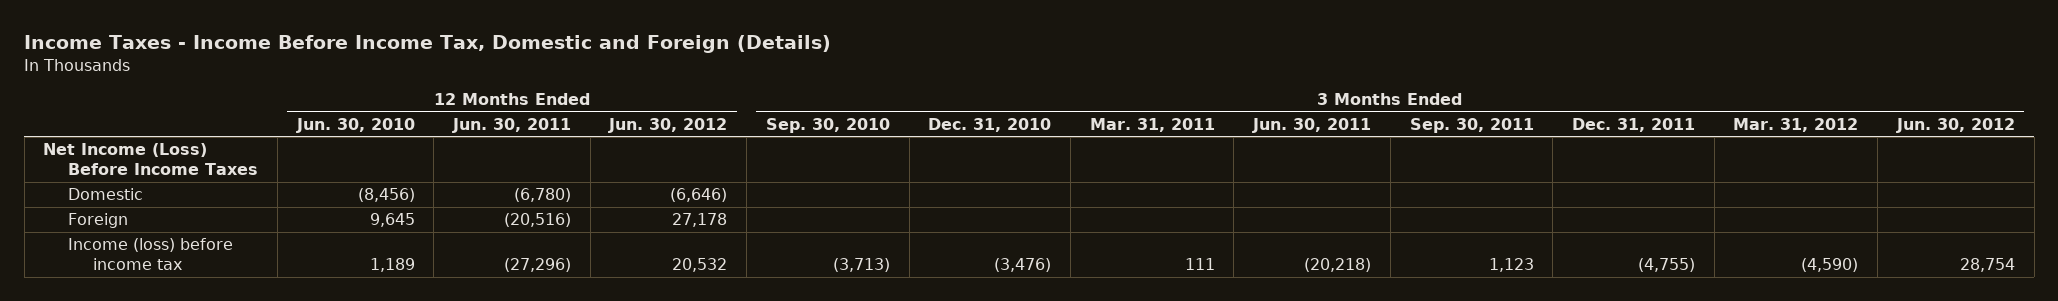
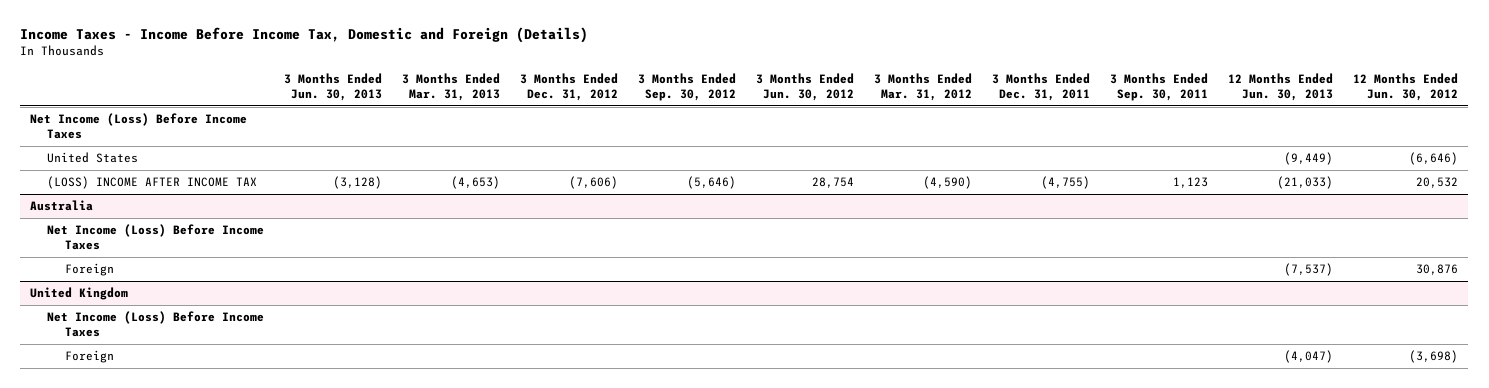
- | 12 Months Ended Jun. 30, 2010 | 12 Months Ended Jun. 30, 2011 | 12 Months Ended Jun. 30, 2012 | 3 Months Ended Sep. 30, 2010 | 3 Months Ended Dec. 31, 2010 | 3 Months Ended Mar. 31, 2011 | 3 Months Ended Jun. 30, 2011 | 3 Months Ended Sep. 30, 2011 | 3 Months Ended Dec. 31, 2011 | 3 Months Ended Mar. 31, 2012 | 3 Months Ended Jun. 30, 2012
+ | 3 Months Ended Jun. 30, 2013 | 3 Months Ended Mar. 31, 2013 | 3 Months Ended Dec. 31, 2012 | 3 Months Ended Sep. 30, 2012 | 3 Months Ended Jun. 30, 2012 | 3 Months Ended Mar. 31, 2012 | 3 Months Ended Dec. 31, 2011 | 3 Months Ended Sep. 30, 2011 | 12 Months Ended Jun. 30, 2013 | 12 Months Ended Jun. 30, 2012
- Domestic | (8,456) | (6,780) | (6,646) | | | | | | | |
- Foreign | 9,645 | (20,516) | 27,178 | | | | | | | |
- Income (loss) before income tax | 1,189 | (27,296) | 20,532 | (3,713) | (3,476) | 111 | (20,218) | 1,123 | (4,755) | (4,590) | 28,754
+ United States | | | | | | | | | (9,449) | (6,646)
+ (LOSS) INCOME AFTER INCOME TAX | (3,128) | (4,653) | (7,606) | (5,646) | 28,754 | (4,590) | (4,755) | 1,123 | (21,033) | 20,532
+ Australia
+ Net Income (Loss) Before Income Taxes
+ Foreign | | | | | | | | | (7,537) | 30,876
+ United Kingdom
+ Net Income (Loss) Before Income Taxes
+ Foreign | | | | | | | | | (4,047) | (3,698)

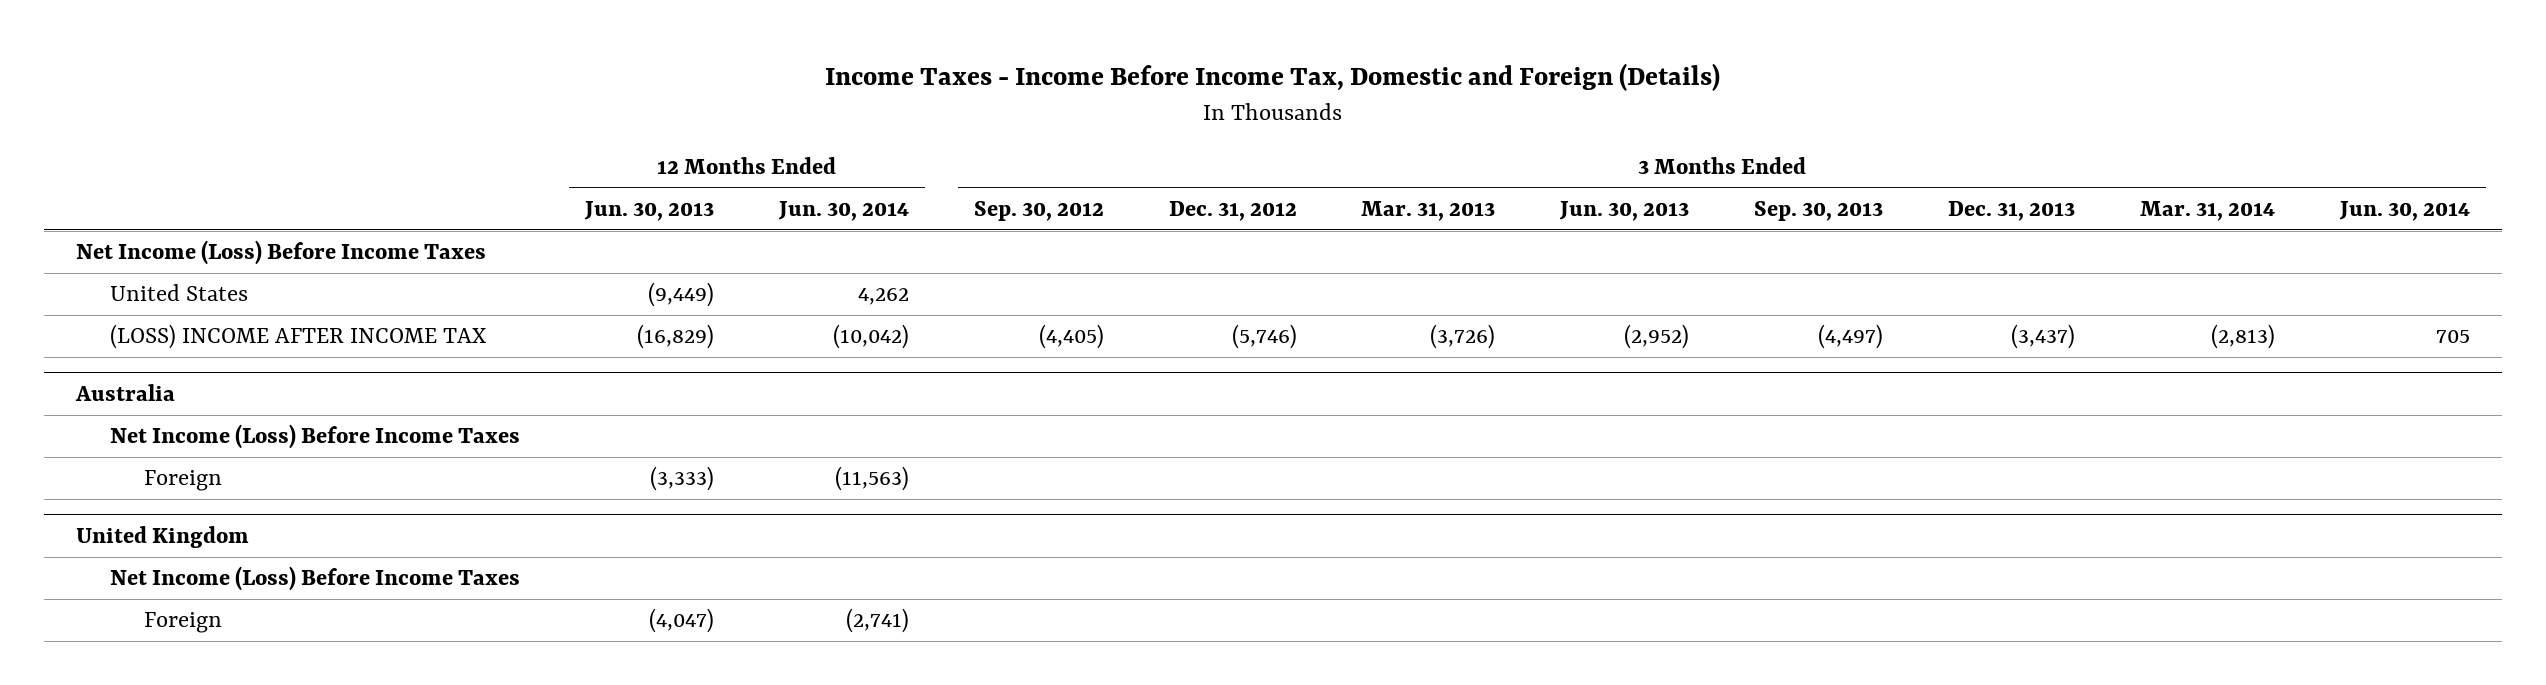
- | 3 Months Ended Jun. 30, 2013 | 3 Months Ended Mar. 31, 2013 | 3 Months Ended Dec. 31, 2012 | 3 Months Ended Sep. 30, 2012 | 3 Months Ended Jun. 30, 2012 | 3 Months Ended Mar. 31, 2012 | 3 Months Ended Dec. 31, 2011 | 3 Months Ended Sep. 30, 2011 | 12 Months Ended Jun. 30, 2013 | 12 Months Ended Jun. 30, 2012
+ | 12 Months Ended Jun. 30, 2013 | 12 Months Ended Jun. 30, 2014 | 3 Months Ended Sep. 30, 2012 | 3 Months Ended Dec. 31, 2012 | 3 Months Ended Mar. 31, 2013 | 3 Months Ended Jun. 30, 2013 | 3 Months Ended Sep. 30, 2013 | 3 Months Ended Dec. 31, 2013 | 3 Months Ended Mar. 31, 2014 | 3 Months Ended Jun. 30, 2014
- (LOSS) INCOME AFTER INCOME TAX | (3,128) | (4,653) | (7,606) | (5,646) | 28,754 | (4,590) | (4,755) | 1,123 | (21,033) | 20,532
+ (LOSS) INCOME AFTER INCOME TAX | (16,829) | (10,042) | (4,405) | (5,746) | (3,726) | (2,952) | (4,497) | (3,437) | (2,813) | 705
@ Australia
- Foreign | | | | | | | | | (7,537) | 30,876
+ Foreign | (3,333) | (11,563) | | | | | | | |

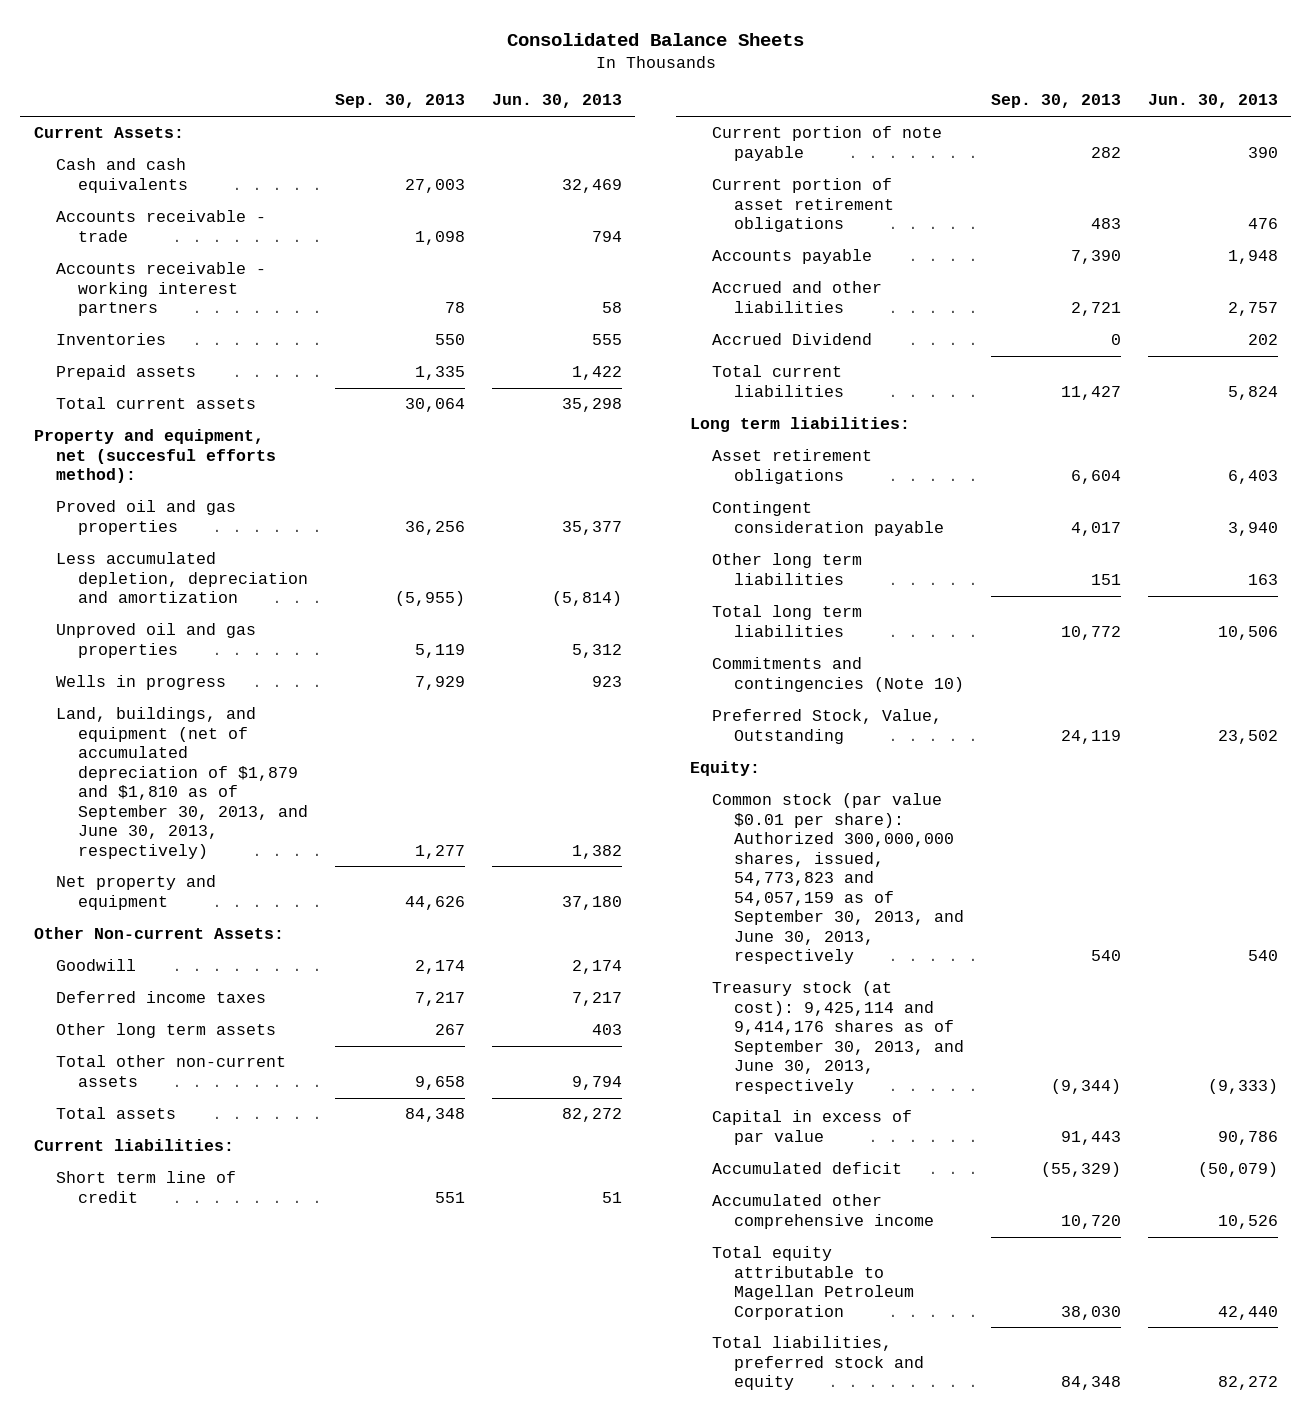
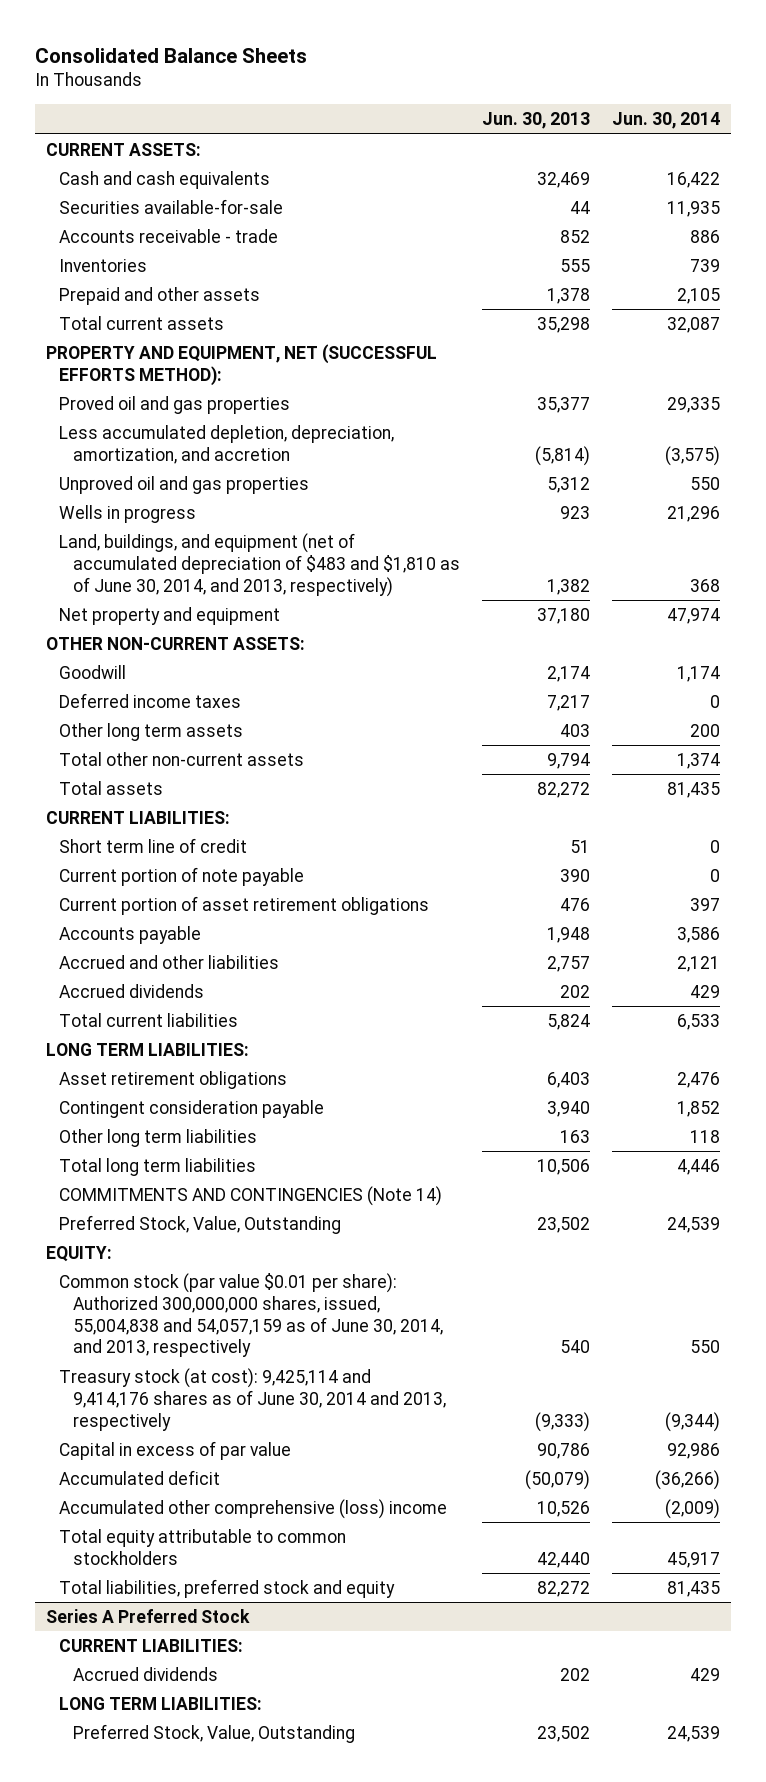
- | Sep. 30, 2013 | Jun. 30, 2013
+ | Jun. 30, 2013 | Jun. 30, 2014
- Current Assets:
+ CURRENT ASSETS:
- Accounts receivable - trade | 1,098 | 794
- Accounts receivable - working interest partners | 78 | 58
+ Securities available-for-sale | 44 | 11,935
+ Accounts receivable - trade | 852 | 886
- Prepaid assets | 1,335 | 1,422
+ Prepaid and other assets | 1,378 | 2,105
- Property and equipment, net (succesful efforts method):
+ PROPERTY AND EQUIPMENT, NET (SUCCESSFUL EFFORTS METHOD):
- Less accumulated depletion, depreciation and amortization | (5,955) | (5,814)
+ Less accumulated depletion, depreciation, amortization, and accretion | (5,814) | (3,575)
- Land, buildings, and equipment (net of accumulated depreciation of $1,879 and $1,810 as of September 30, 2013, and June 30, 2013, respectively) | 1,277 | 1,382
+ Land, buildings, and equipment (net of accumulated depreciation of $483 and $1,810 as of June 30, 2014, and 2013, respectively) | 1,382 | 368
- Other Non-current Assets:
+ OTHER NON-CURRENT ASSETS:
- Current liabilities:
+ CURRENT LIABILITIES:
- Accrued Dividend | 0 | 202
+ Accrued dividends | 202 | 429
- Long term liabilities:
+ LONG TERM LIABILITIES:
- Commitments and contingencies (Note 10)
+ COMMITMENTS AND CONTINGENCIES (Note 14)
- Equity:
- Common stock (par value $0.01 per share): Authorized 300,000,000 shares, issued, 54,773,823 and 54,057,159 as of September 30, 2013, and June 30, 2013, respectively | 540 | 540
- Treasury stock (at cost): 9,425,114 and 9,414,176 shares as of September 30, 2013, and June 30, 2013, respectively | (9,344) | (9,333)
+ EQUITY:
+ Common stock (par value $0.01 per share): Authorized 300,000,000 shares, issued, 55,004,838 and 54,057,159 as of June 30, 2014, and 2013, respectively | 540 | 550
+ Treasury stock (at cost): 9,425,114 and 9,414,176 shares as of June 30, 2014 and 2013, respectively | (9,333) | (9,344)
- Accumulated other comprehensive income | 10,720 | 10,526
- Total equity attributable to Magellan Petroleum Corporation | 38,030 | 42,440
+ Accumulated other comprehensive (loss) income | 10,526 | (2,009)
+ Total equity attributable to common stockholders | 42,440 | 45,917
+ Series A Preferred Stock
+ CURRENT LIABILITIES:
+ Accrued dividends | 202 | 429
+ LONG TERM LIABILITIES:
+ Preferred Stock, Value, Outstanding | 23,502 | 24,539

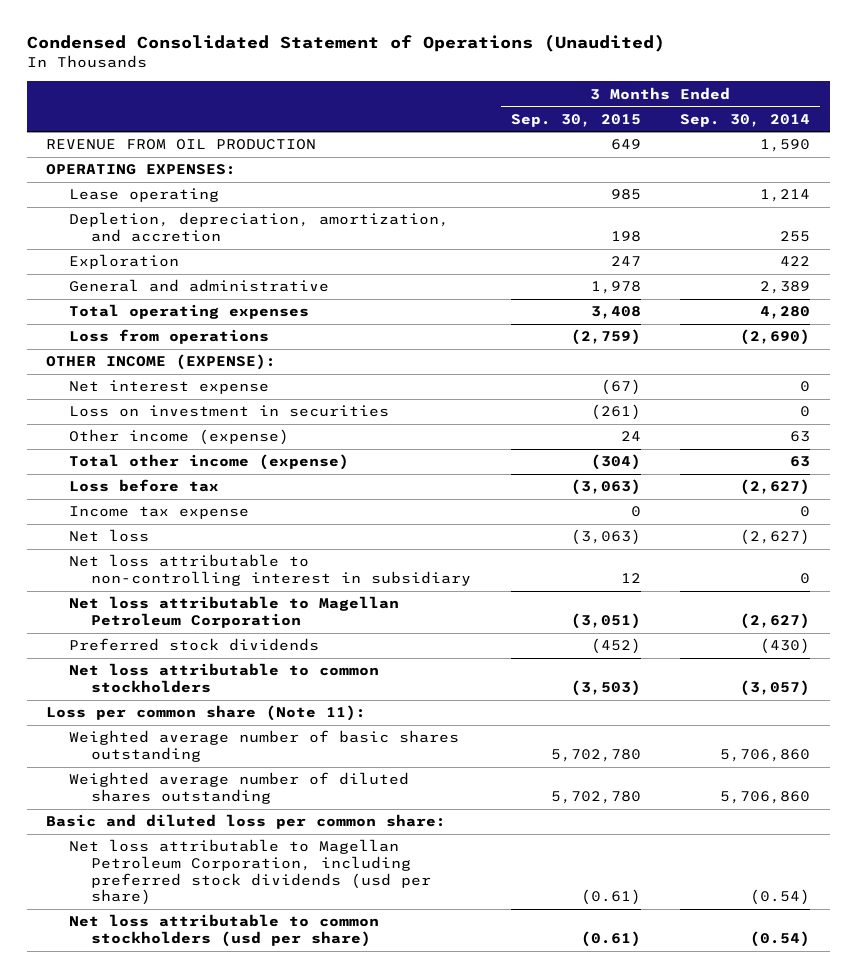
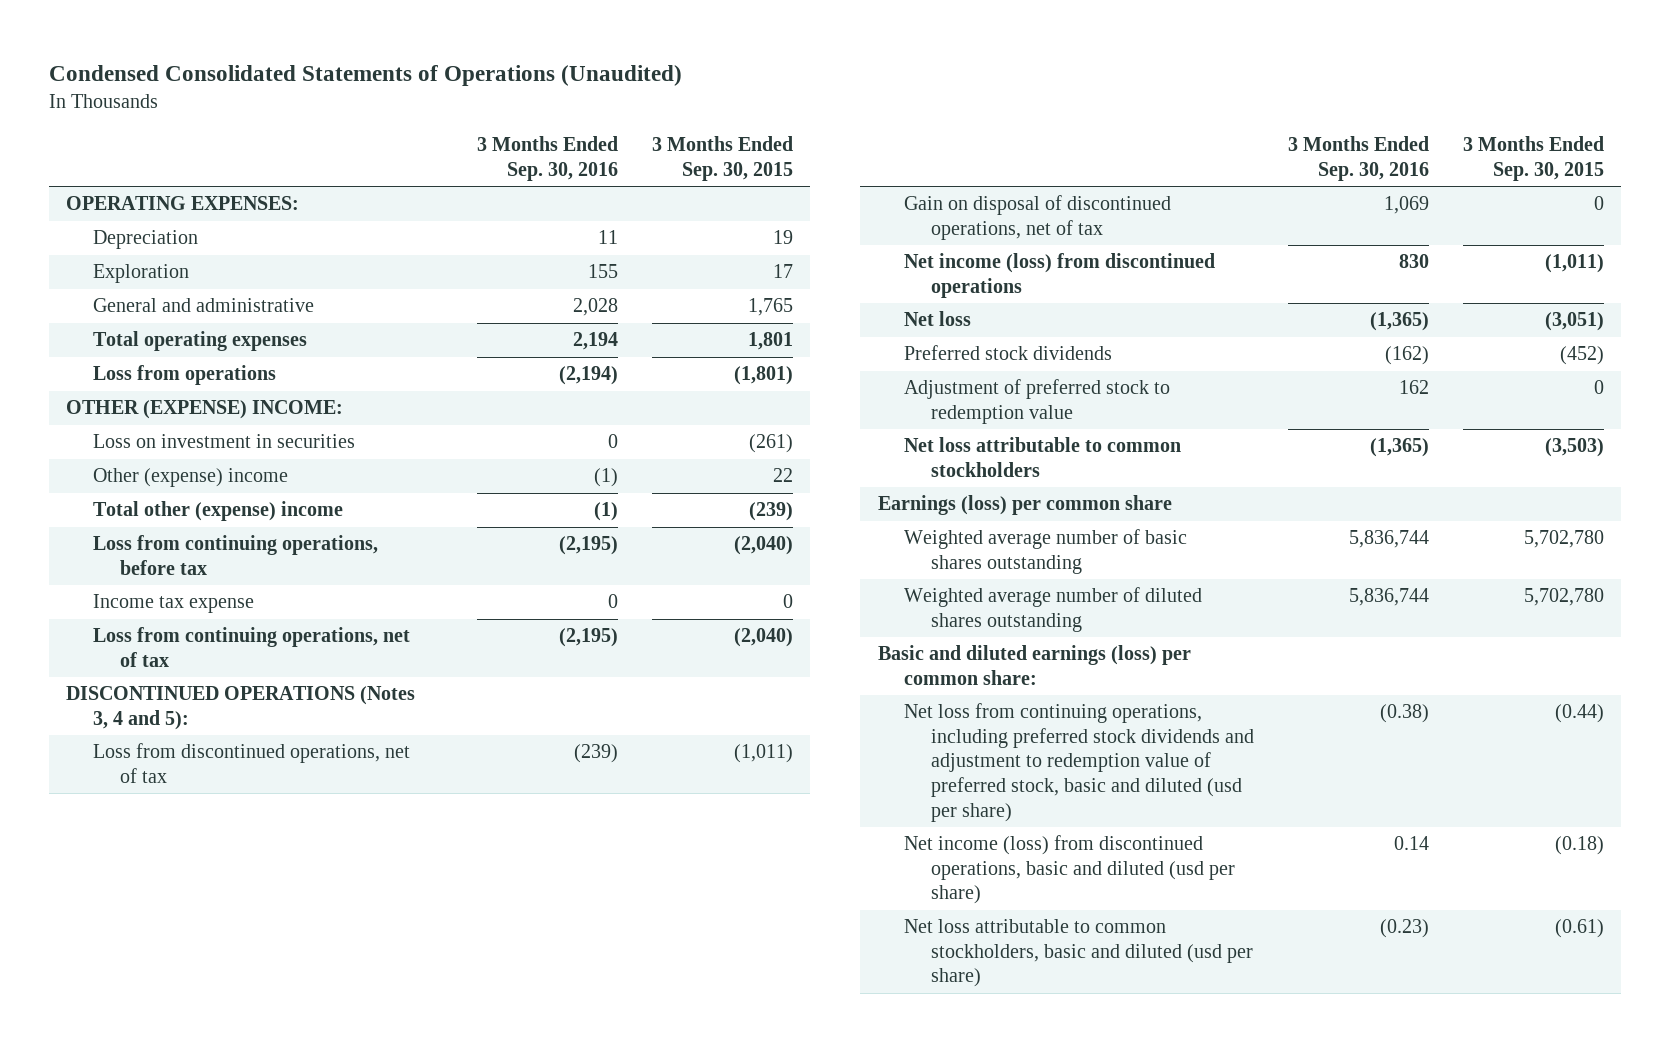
- Condensed Consolidated Statement of Operations (Unaudited)
+ Condensed Consolidated Statements of Operations (Unaudited)
- | 3 Months Ended Sep. 30, 2015 | 3 Months Ended Sep. 30, 2014
+ | 3 Months Ended Sep. 30, 2016 | 3 Months Ended Sep. 30, 2015
- REVENUE FROM OIL PRODUCTION | 649 | 1,590
- Lease operating | 985 | 1,214
- Depletion, depreciation, amortization, and accretion | 198 | 255
- Exploration | 247 | 422
- General and administrative | 1,978 | 2,389
- Total operating expenses | 3,408 | 4,280
- Loss from operations | (2,759) | (2,690)
- OTHER INCOME (EXPENSE):
- Net interest expense | (67) | 0
+ Depreciation | 11 | 19
+ Exploration | 155 | 17
+ General and administrative | 2,028 | 1,765
+ Total operating expenses | 2,194 | 1,801
+ Loss from operations | (2,194) | (1,801)
+ OTHER (EXPENSE) INCOME:
- Other income (expense) | 24 | 63
- Total other income (expense) | (304) | 63
- Loss before tax | (3,063) | (2,627)
+ Other (expense) income | (1) | 22
+ Total other (expense) income | (1) | (239)
+ Loss from continuing operations, before tax | (2,195) | (2,040)
- Net loss | (3,063) | (2,627)
- Net loss attributable to non-controlling interest in subsidiary | 12 | 0
- Net loss attributable to Magellan Petroleum Corporation | (3,051) | (2,627)
+ Loss from continuing operations, net of tax | (2,195) | (2,040)
+ DISCONTINUED OPERATIONS (Notes 3, 4 and 5):
+ Loss from discontinued operations, net of tax | (239) | (1,011)
+ Gain on disposal of discontinued operations, net of tax | 1,069 | 0
+ Net income (loss) from discontinued operations | 830 | (1,011)
+ Net loss | (1,365) | (3,051)
+ Adjustment of preferred stock to redemption value | 162 | 0
- Loss per common share (Note 11):
+ Earnings (loss) per common share
- Basic and diluted loss per common share:
- Net loss attributable to Magellan Petroleum Corporation, including preferred stock dividends (usd per share) | (0.61) | (0.54)
- Net loss attributable to common stockholders (usd per share) | (0.61) | (0.54)
+ Basic and diluted earnings (loss) per common share:
+ Net loss from continuing operations, including preferred stock dividends and adjustment to redemption value of preferred stock, basic and diluted (usd per share) | (0.38) | (0.44)
+ Net income (loss) from discontinued operations, basic and diluted (usd per share) | 0.14 | (0.18)
+ Net loss attributable to common stockholders, basic and diluted (usd per share) | (0.23) | (0.61)

